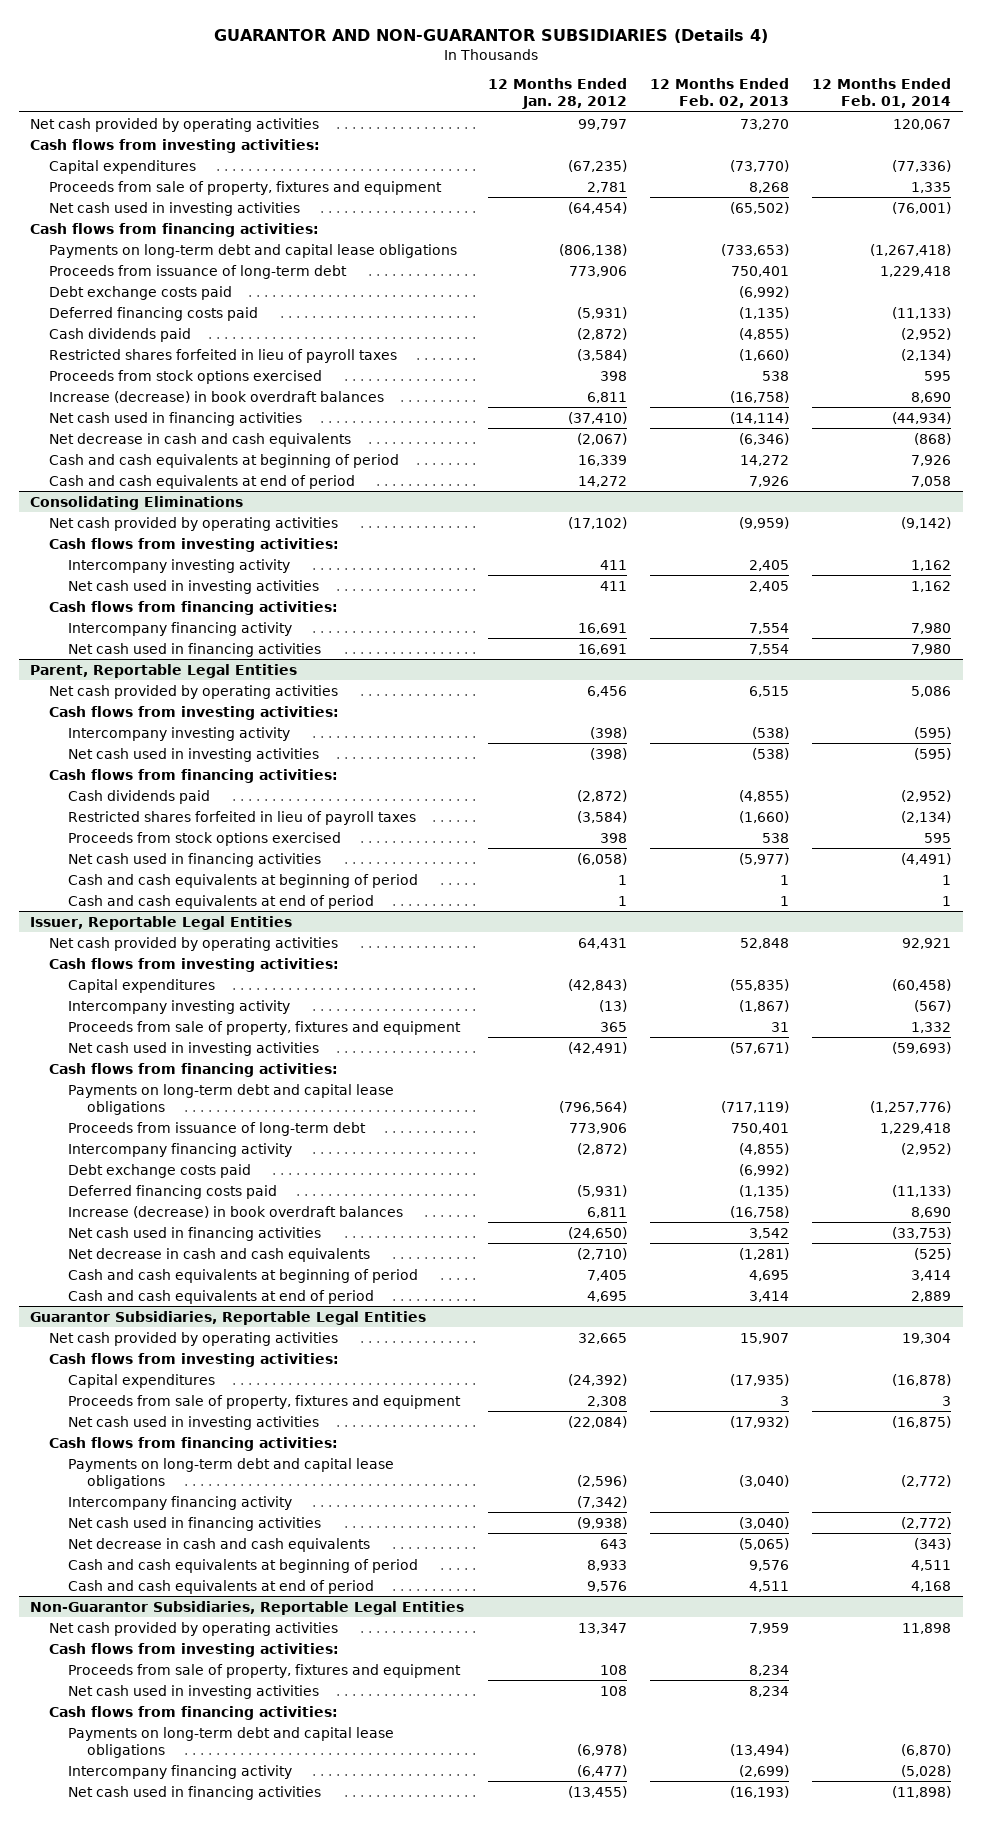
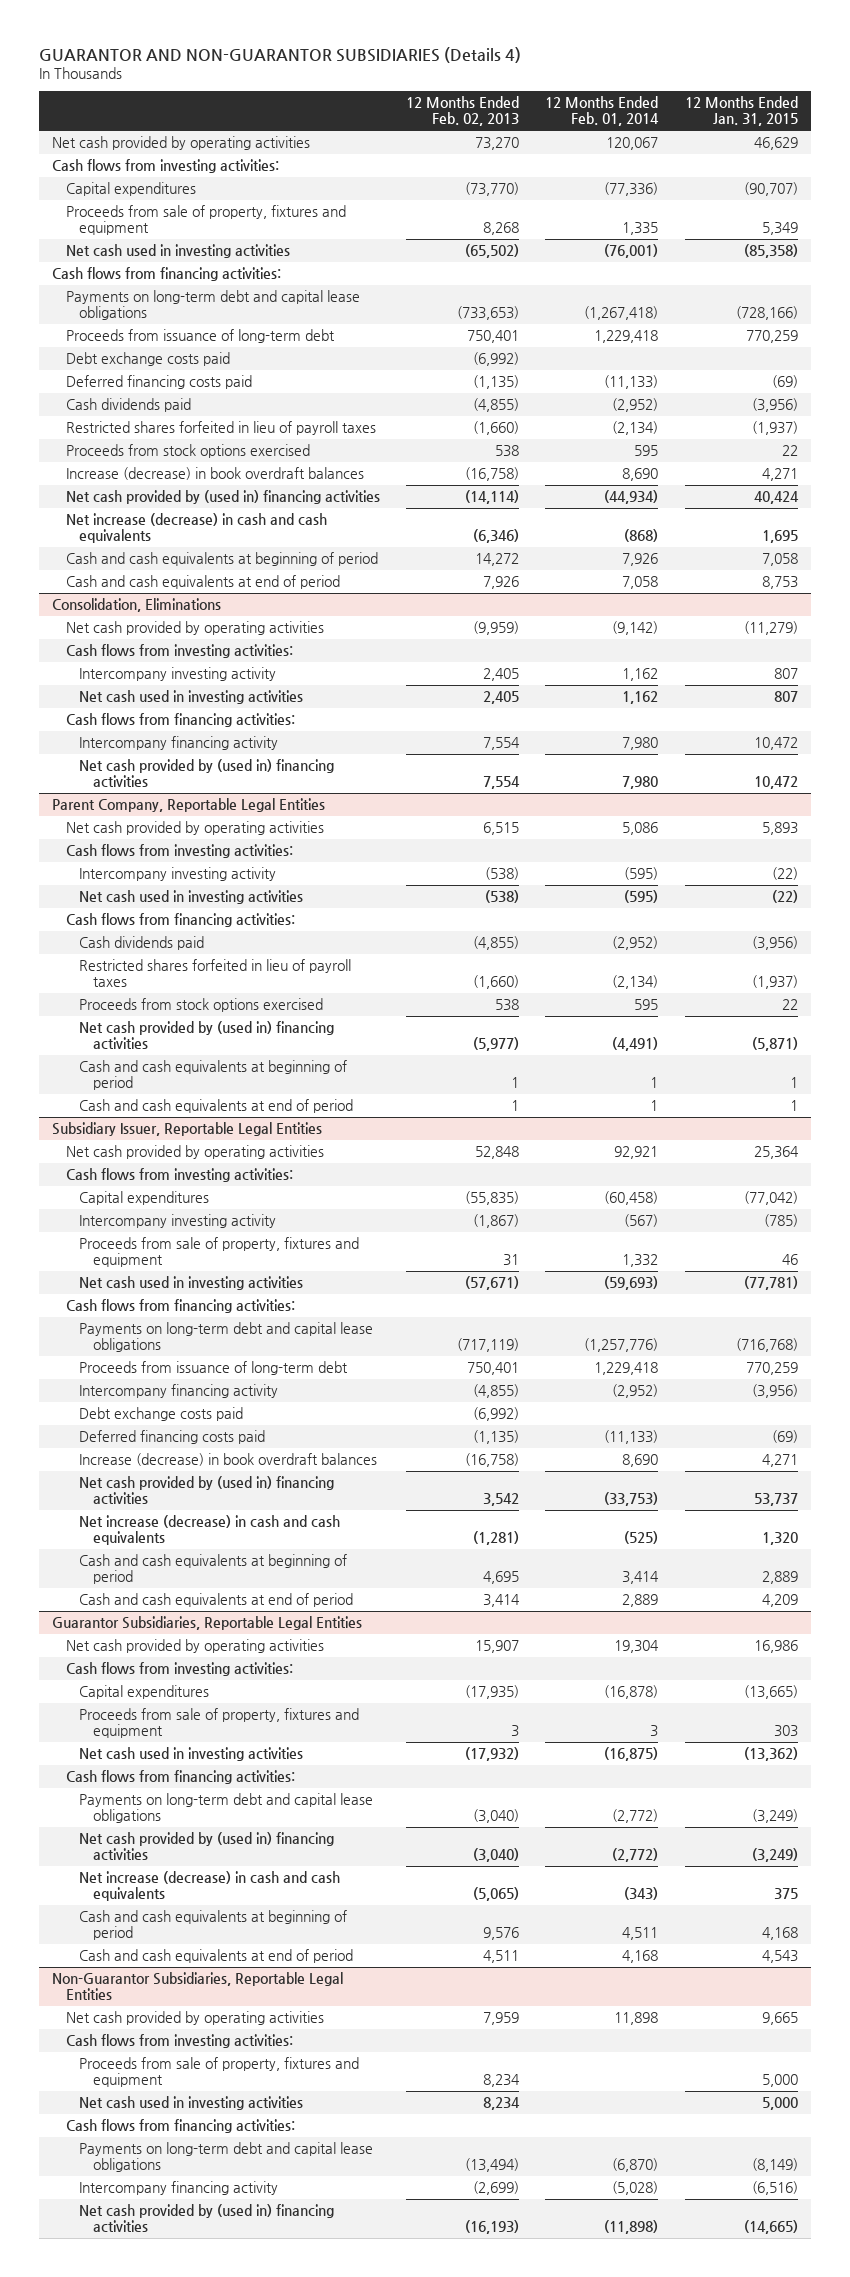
- | 12 Months Ended Jan. 28, 2012 | 12 Months Ended Feb. 02, 2013 | 12 Months Ended Feb. 01, 2014
+ | 12 Months Ended Feb. 02, 2013 | 12 Months Ended Feb. 01, 2014 | 12 Months Ended Jan. 31, 2015
- Net cash used in financing activities | (37,410) | (14,114) | (44,934)
- Net decrease in cash and cash equivalents | (2,067) | (6,346) | (868)
+ Net cash provided by (used in) financing activities | (14,114) | (44,934) | 40,424
+ Net increase (decrease) in cash and cash equivalents | (6,346) | (868) | 1,695
- Consolidating Eliminations
+ Consolidation, Eliminations
- Net cash used in financing activities | 16,691 | 7,554 | 7,980
- Parent, Reportable Legal Entities
+ Net cash provided by (used in) financing activities | 7,554 | 7,980 | 10,472
+ Parent Company, Reportable Legal Entities
- Net cash used in financing activities | (6,058) | (5,977) | (4,491)
+ Net cash provided by (used in) financing activities | (5,977) | (4,491) | (5,871)
- Issuer, Reportable Legal Entities
+ Subsidiary Issuer, Reportable Legal Entities
- Net cash used in financing activities | (24,650) | 3,542 | (33,753)
- Net decrease in cash and cash equivalents | (2,710) | (1,281) | (525)
+ Net cash provided by (used in) financing activities | 3,542 | (33,753) | 53,737
+ Net increase (decrease) in cash and cash equivalents | (1,281) | (525) | 1,320
@ Guarantor Subsidiaries, Reportable Legal Entities
- Intercompany financing activity | (7,342) | |
- Net cash used in financing activities | (9,938) | (3,040) | (2,772)
- Net decrease in cash and cash equivalents | 643 | (5,065) | (343)
+ Net cash provided by (used in) financing activities | (3,040) | (2,772) | (3,249)
+ Net increase (decrease) in cash and cash equivalents | (5,065) | (343) | 375
@ Non-Guarantor Subsidiaries, Reportable Legal Entities
- Net cash used in financing activities | (13,455) | (16,193) | (11,898)
+ Net cash provided by (used in) financing activities | (16,193) | (11,898) | (14,665)

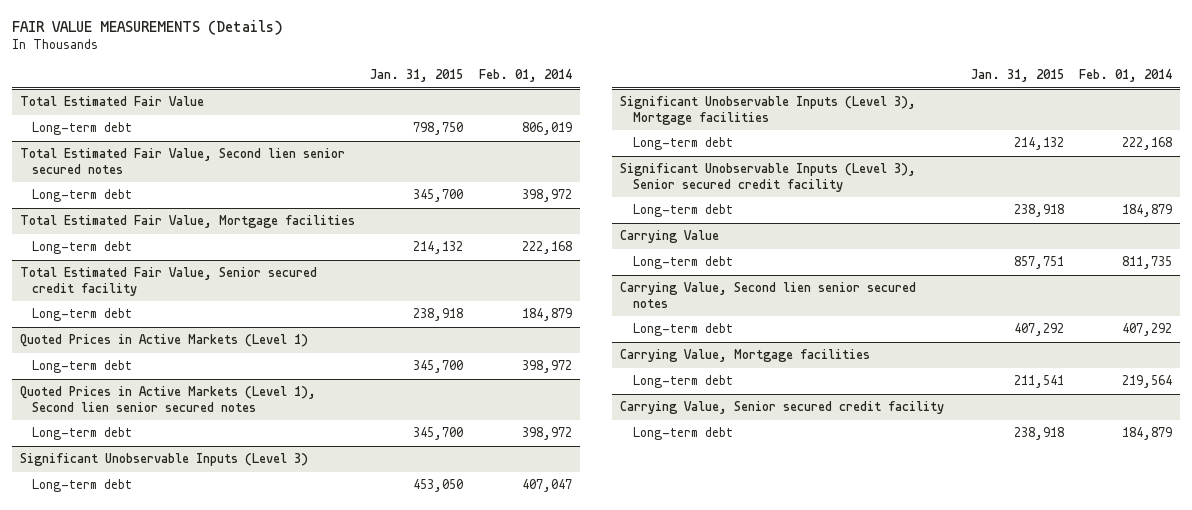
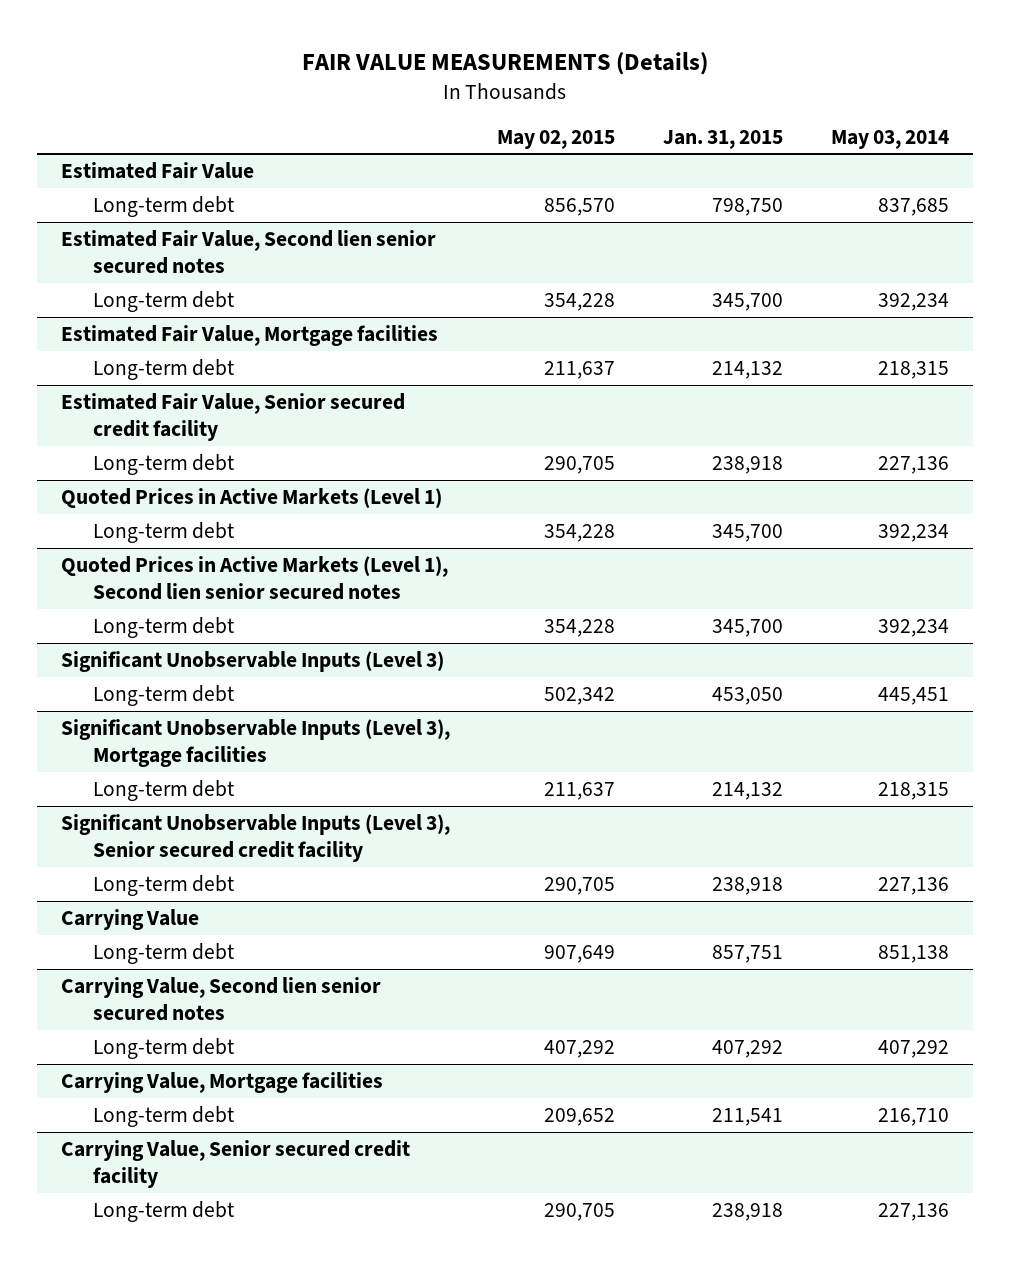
- | Jan. 31, 2015 | Feb. 01, 2014
+ | May 02, 2015 | Jan. 31, 2015 | May 03, 2014
- Total Estimated Fair Value
+ Estimated Fair Value
- Total Estimated Fair Value, Second lien senior secured notes
+ Estimated Fair Value, Second lien senior secured notes
- Total Estimated Fair Value, Mortgage facilities
+ Estimated Fair Value, Mortgage facilities
- Total Estimated Fair Value, Senior secured credit facility
+ Estimated Fair Value, Senior secured credit facility

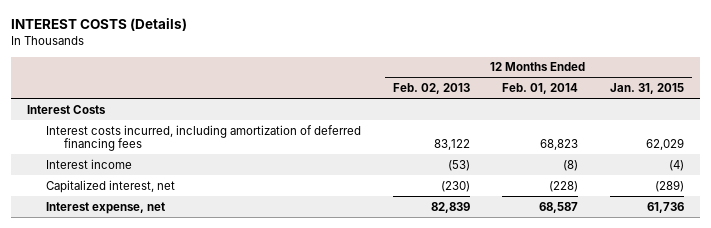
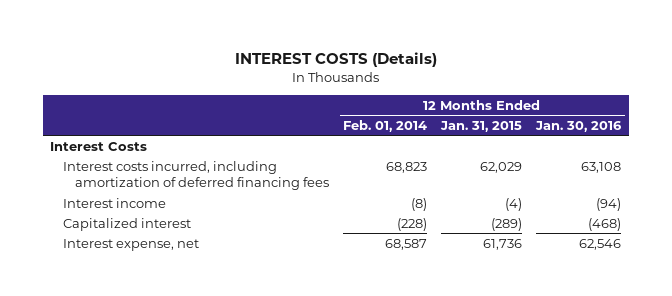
- | 12 Months Ended Feb. 02, 2013 | 12 Months Ended Feb. 01, 2014 | 12 Months Ended Jan. 31, 2015
+ | 12 Months Ended Feb. 01, 2014 | 12 Months Ended Jan. 31, 2015 | 12 Months Ended Jan. 30, 2016
- Capitalized interest, net | (230) | (228) | (289)
+ Capitalized interest | (228) | (289) | (468)

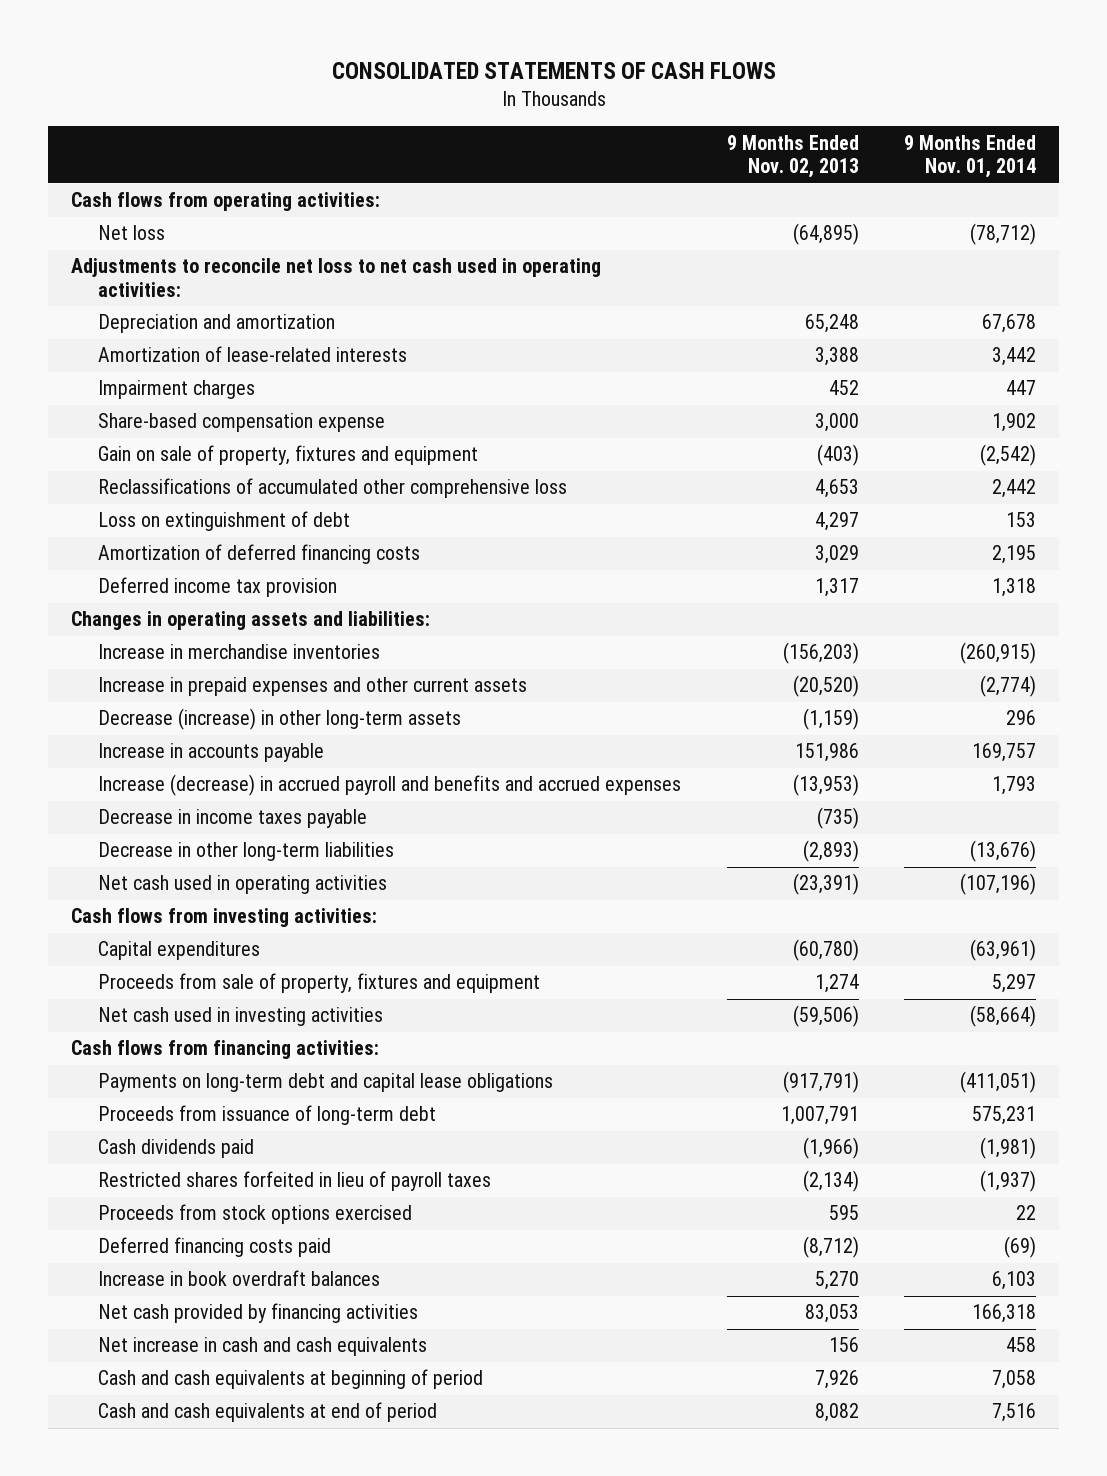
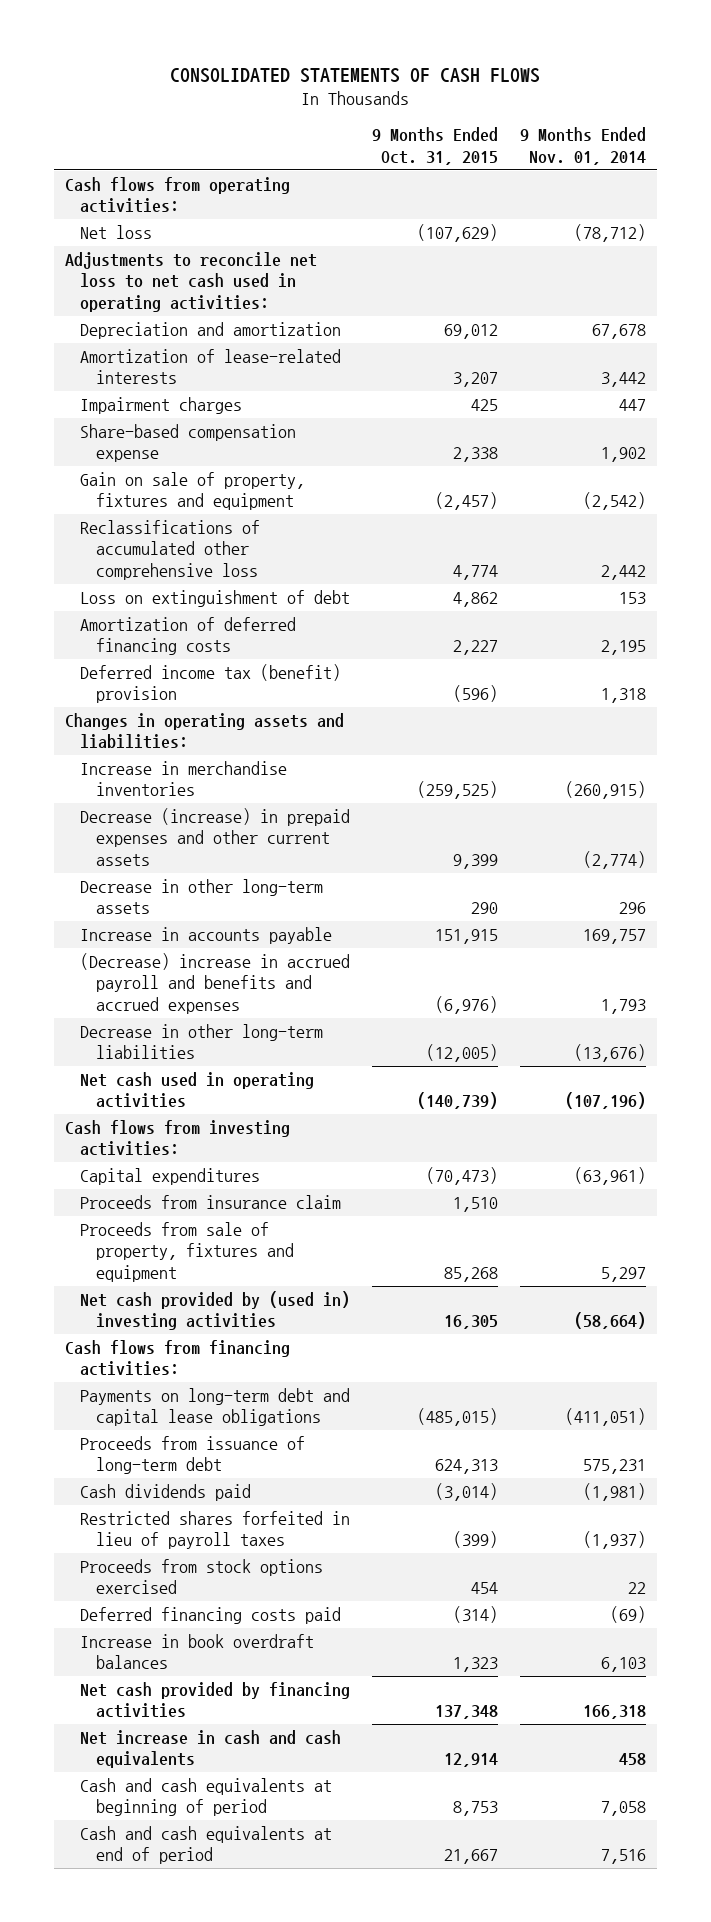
- | 9 Months Ended Nov. 02, 2013 | 9 Months Ended Nov. 01, 2014
+ | 9 Months Ended Oct. 31, 2015 | 9 Months Ended Nov. 01, 2014
- Deferred income tax provision | 1,317 | 1,318
+ Deferred income tax (benefit) provision | (596) | 1,318
- Increase in prepaid expenses and other current assets | (20,520) | (2,774)
- Decrease (increase) in other long-term assets | (1,159) | 296
+ Decrease (increase) in prepaid expenses and other current assets | 9,399 | (2,774)
+ Decrease in other long-term assets | 290 | 296
- Increase (decrease) in accrued payroll and benefits and accrued expenses | (13,953) | 1,793
- Decrease in income taxes payable | (735) |
+ (Decrease) increase in accrued payroll and benefits and accrued expenses | (6,976) | 1,793
+ Proceeds from insurance claim | 1,510 |
- Net cash used in investing activities | (59,506) | (58,664)
+ Net cash provided by (used in) investing activities | 16,305 | (58,664)

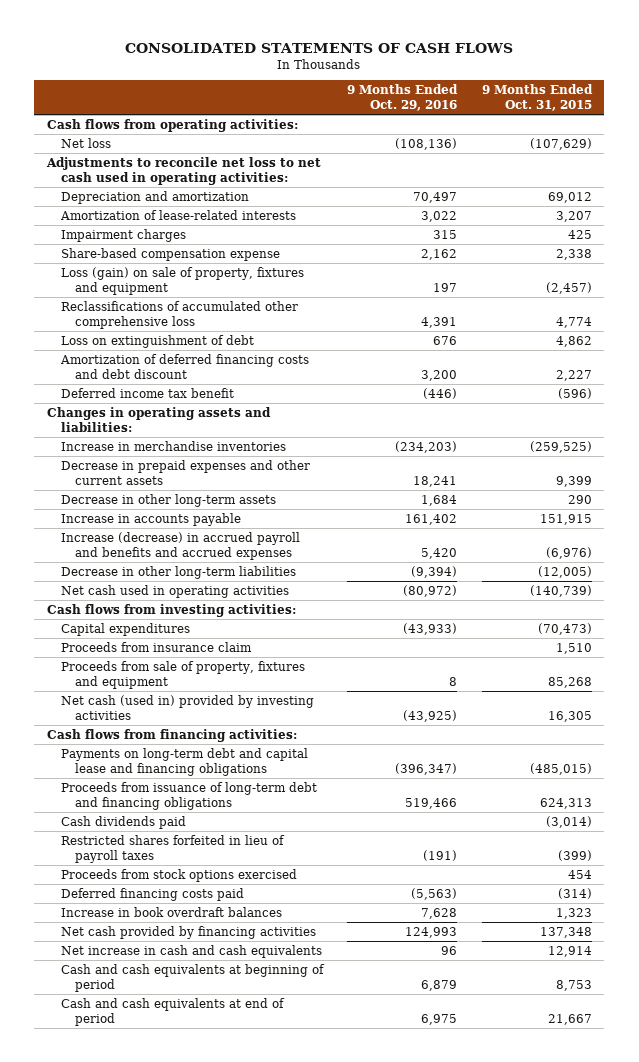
- | 9 Months Ended Oct. 31, 2015 | 9 Months Ended Nov. 01, 2014
+ | 9 Months Ended Oct. 29, 2016 | 9 Months Ended Oct. 31, 2015
- Gain on sale of property, fixtures and equipment | (2,457) | (2,542)
+ Loss (gain) on sale of property, fixtures and equipment | 197 | (2,457)
- Amortization of deferred financing costs | 2,227 | 2,195
- Deferred income tax (benefit) provision | (596) | 1,318
+ Amortization of deferred financing costs and debt discount | 3,200 | 2,227
+ Deferred income tax benefit | (446) | (596)
- Decrease (increase) in prepaid expenses and other current assets | 9,399 | (2,774)
+ Decrease in prepaid expenses and other current assets | 18,241 | 9,399
- (Decrease) increase in accrued payroll and benefits and accrued expenses | (6,976) | 1,793
+ Increase (decrease) in accrued payroll and benefits and accrued expenses | 5,420 | (6,976)
- Net cash provided by (used in) investing activities | 16,305 | (58,664)
+ Net cash (used in) provided by investing activities | (43,925) | 16,305
- Payments on long-term debt and capital lease obligations | (485,015) | (411,051)
- Proceeds from issuance of long-term debt | 624,313 | 575,231
+ Payments on long-term debt and capital lease and financing obligations | (396,347) | (485,015)
+ Proceeds from issuance of long-term debt and financing obligations | 519,466 | 624,313

